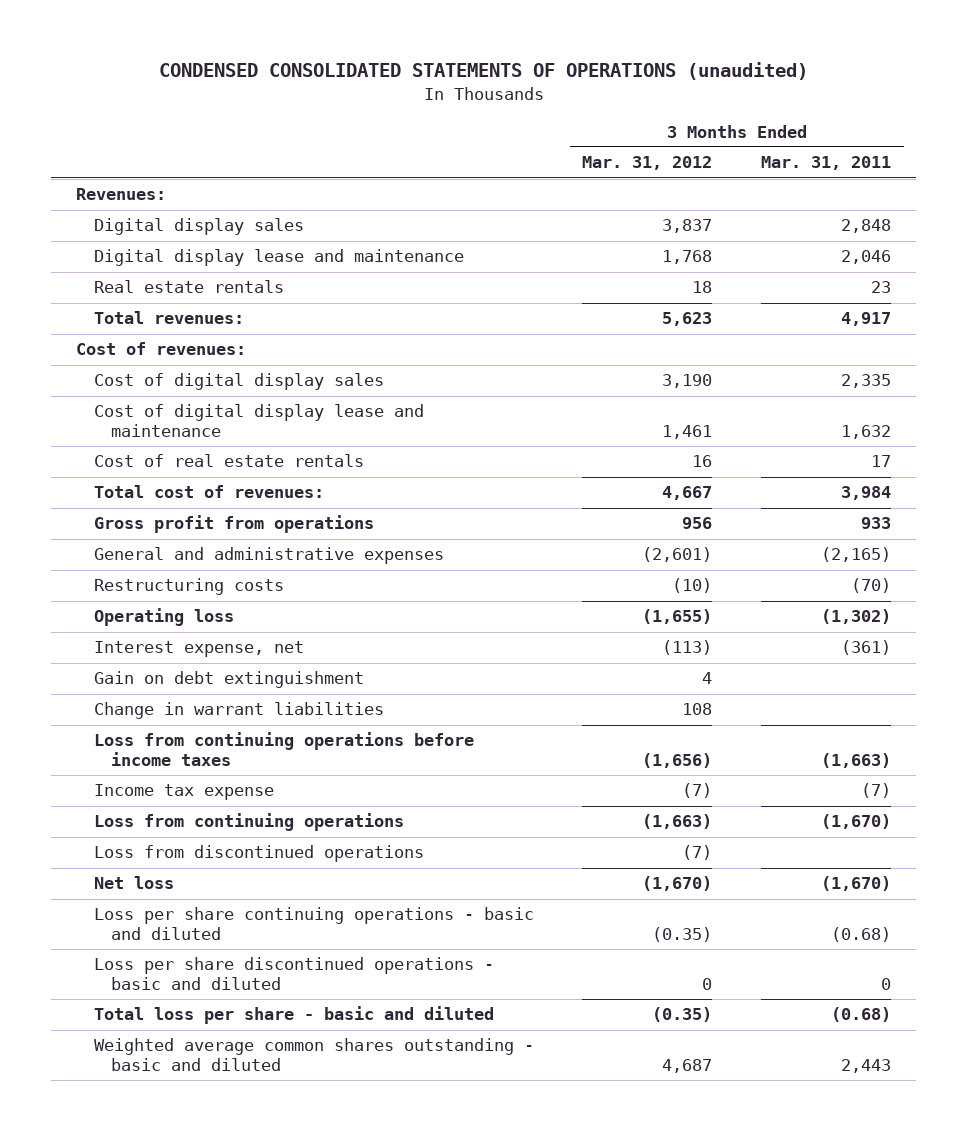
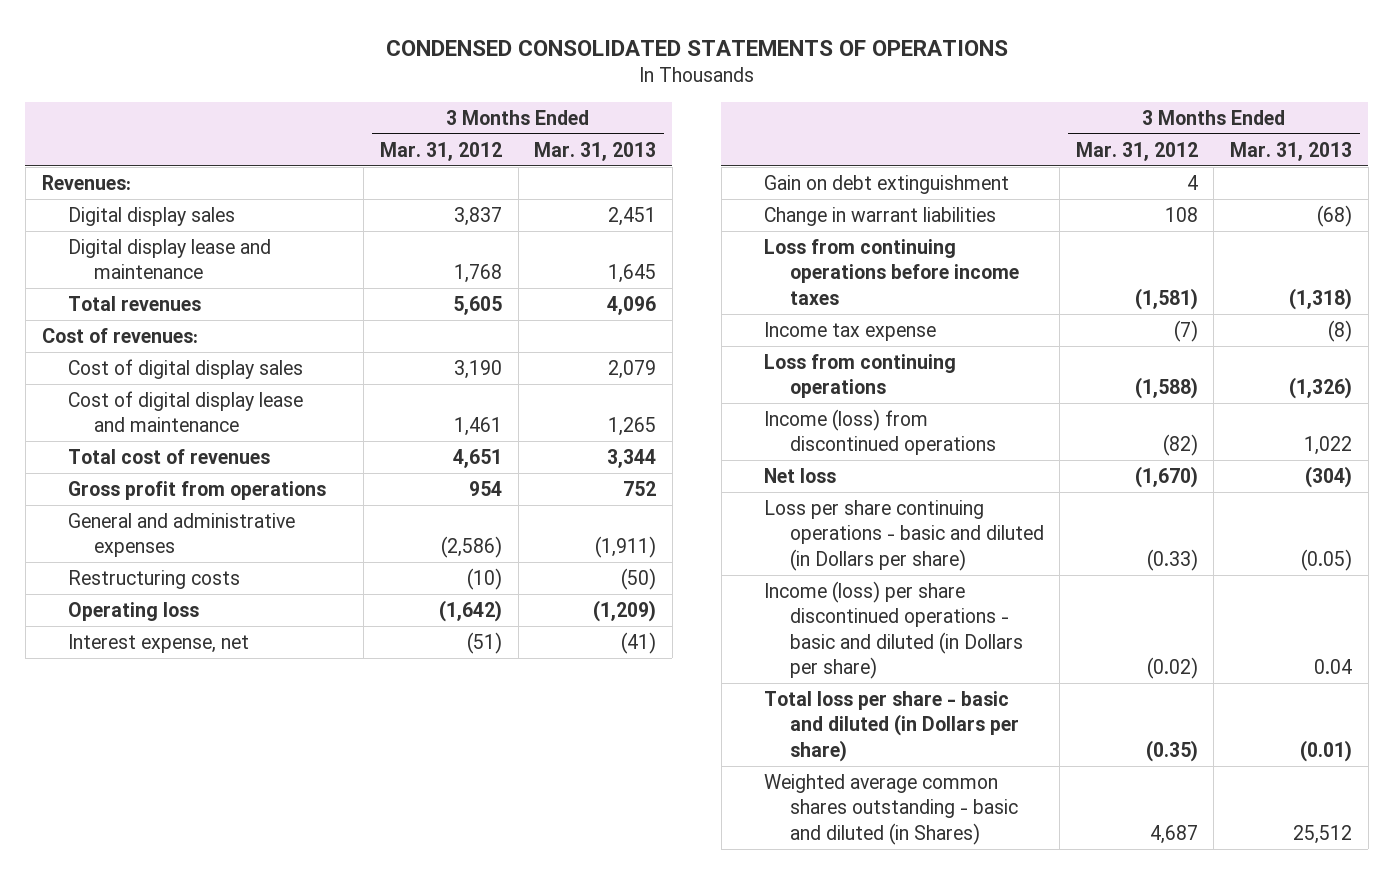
- CONDENSED CONSOLIDATED STATEMENTS OF OPERATIONS (unaudited)
+ CONDENSED CONSOLIDATED STATEMENTS OF OPERATIONS
- | 3 Months Ended Mar. 31, 2012 | 3 Months Ended Mar. 31, 2011
+ | 3 Months Ended Mar. 31, 2012 | 3 Months Ended Mar. 31, 2013
- Real estate rentals | 18 | 23
- Total revenues: | 5,623 | 4,917
+ Total revenues | 5,605 | 4,096
- Cost of real estate rentals | 16 | 17
- Total cost of revenues: | 4,667 | 3,984
- Gross profit from operations | 956 | 933
- General and administrative expenses | (2,601) | (2,165)
+ Total cost of revenues | 4,651 | 3,344
+ Gross profit from operations | 954 | 752
+ General and administrative expenses | (2,586) | (1,911)
- Operating loss | (1,655) | (1,302)
- Interest expense, net | (113) | (361)
+ Operating loss | (1,642) | (1,209)
+ Interest expense, net | (51) | (41)
- Loss from continuing operations before income taxes | (1,656) | (1,663)
+ Loss from continuing operations before income taxes | (1,581) | (1,318)
- Loss from continuing operations | (1,663) | (1,670)
- Loss from discontinued operations | (7) |
+ Loss from continuing operations | (1,588) | (1,326)
+ Income (loss) from discontinued operations | (82) | 1,022
- Loss per share continuing operations - basic and diluted | (0.35) | (0.68)
- Loss per share discontinued operations - basic and diluted | 0 | 0
- Total loss per share - basic and diluted | (0.35) | (0.68)
- Weighted average common shares outstanding - basic and diluted | 4,687 | 2,443
+ Loss per share continuing operations - basic and diluted (in Dollars per share) | (0.33) | (0.05)
+ Income (loss) per share discontinued operations - basic and diluted (in Dollars per share) | (0.02) | 0.04
+ Total loss per share - basic and diluted (in Dollars per share) | (0.35) | (0.01)
+ Weighted average common shares outstanding - basic and diluted (in Shares) | 4,687 | 25,512

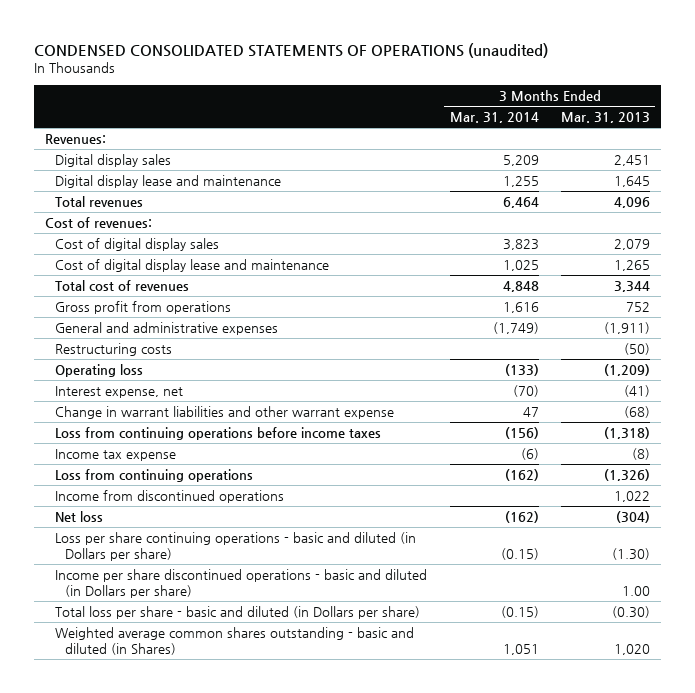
- CONDENSED CONSOLIDATED STATEMENTS OF OPERATIONS
+ CONDENSED CONSOLIDATED STATEMENTS OF OPERATIONS (unaudited)
- | 3 Months Ended Mar. 31, 2012 | 3 Months Ended Mar. 31, 2013
+ | 3 Months Ended Mar. 31, 2014 | 3 Months Ended Mar. 31, 2013
- Gain on debt extinguishment | 4 |
- Change in warrant liabilities | 108 | (68)
+ Change in warrant liabilities and other warrant expense | 47 | (68)
- Income (loss) from discontinued operations | (82) | 1,022
+ Income from discontinued operations | | 1,022
- Loss per share continuing operations - basic and diluted (in Dollars per share) | (0.33) | (0.05)
- Income (loss) per share discontinued operations - basic and diluted (in Dollars per share) | (0.02) | 0.04
- Total loss per share - basic and diluted (in Dollars per share) | (0.35) | (0.01)
- Weighted average common shares outstanding - basic and diluted (in Shares) | 4,687 | 25,512
+ Loss per share continuing operations - basic and diluted (in Dollars per share) | (0.15) | (1.30)
+ Income per share discontinued operations - basic and diluted (in Dollars per share) | | 1.00
+ Total loss per share - basic and diluted (in Dollars per share) | (0.15) | (0.30)
+ Weighted average common shares outstanding - basic and diluted (in Shares) | 1,051 | 1,020

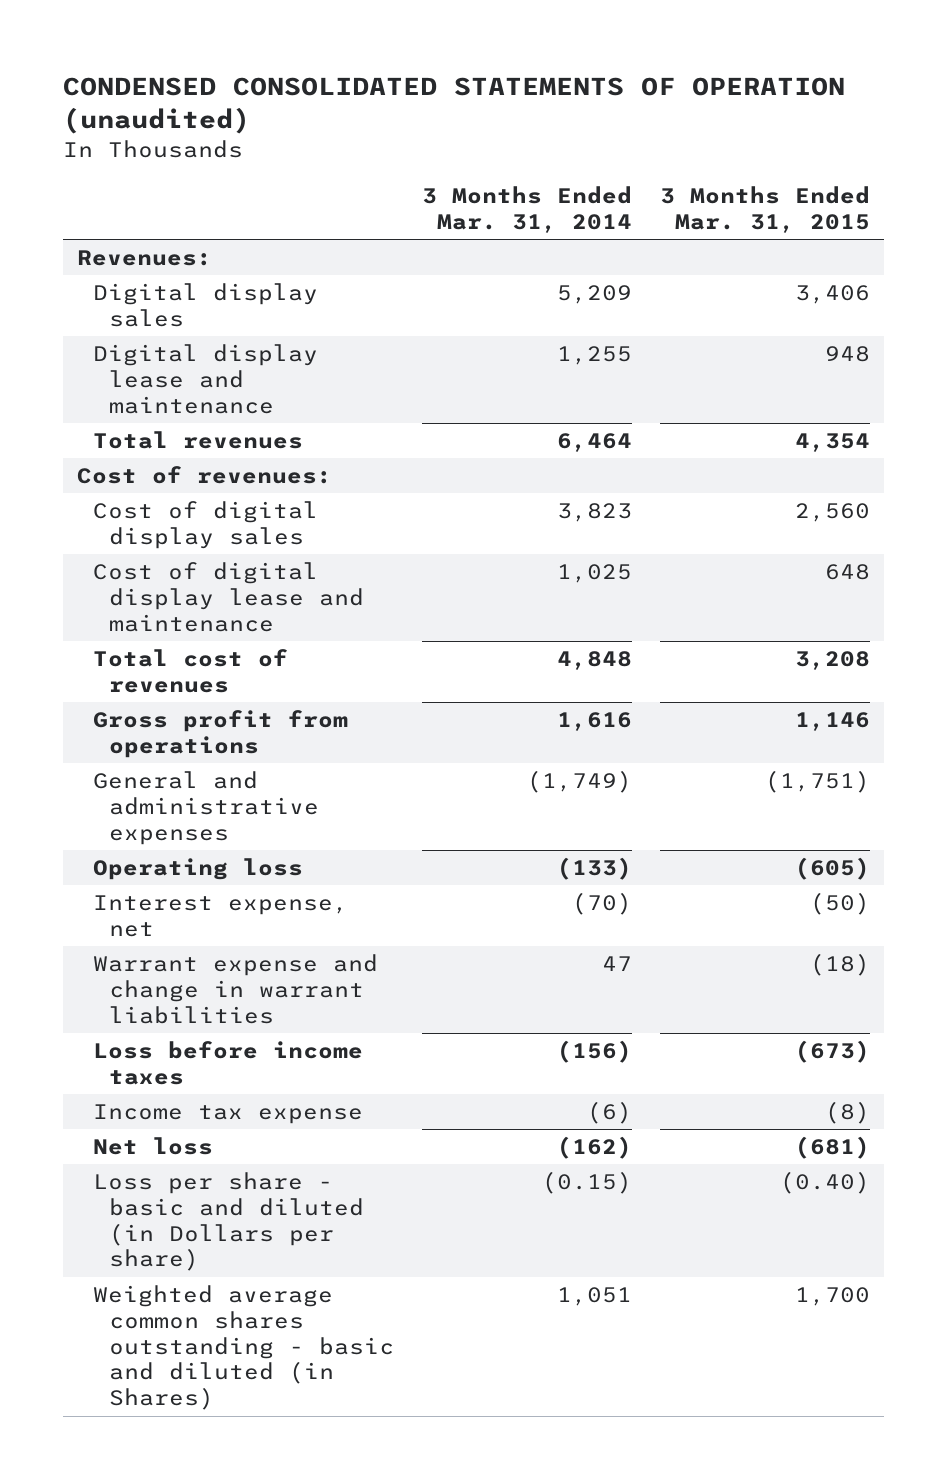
- CONDENSED CONSOLIDATED STATEMENTS OF OPERATIONS (unaudited)
+ CONDENSED CONSOLIDATED STATEMENTS OF OPERATION (unaudited)
- | 3 Months Ended Mar. 31, 2014 | 3 Months Ended Mar. 31, 2013
+ | 3 Months Ended Mar. 31, 2014 | 3 Months Ended Mar. 31, 2015
- Restructuring costs | | (50)
- Change in warrant liabilities and other warrant expense | 47 | (68)
- Loss from continuing operations before income taxes | (156) | (1,318)
+ Warrant expense and change in warrant liabilities | 47 | (18)
+ Loss before income taxes | (156) | (673)
- Loss from continuing operations | (162) | (1,326)
- Income from discontinued operations | | 1,022
- Loss per share continuing operations - basic and diluted (in Dollars per share) | (0.15) | (1.30)
- Income per share discontinued operations - basic and diluted (in Dollars per share) | | 1.00
- Total loss per share - basic and diluted (in Dollars per share) | (0.15) | (0.30)
+ Loss per share - basic and diluted (in Dollars per share) | (0.15) | (0.40)

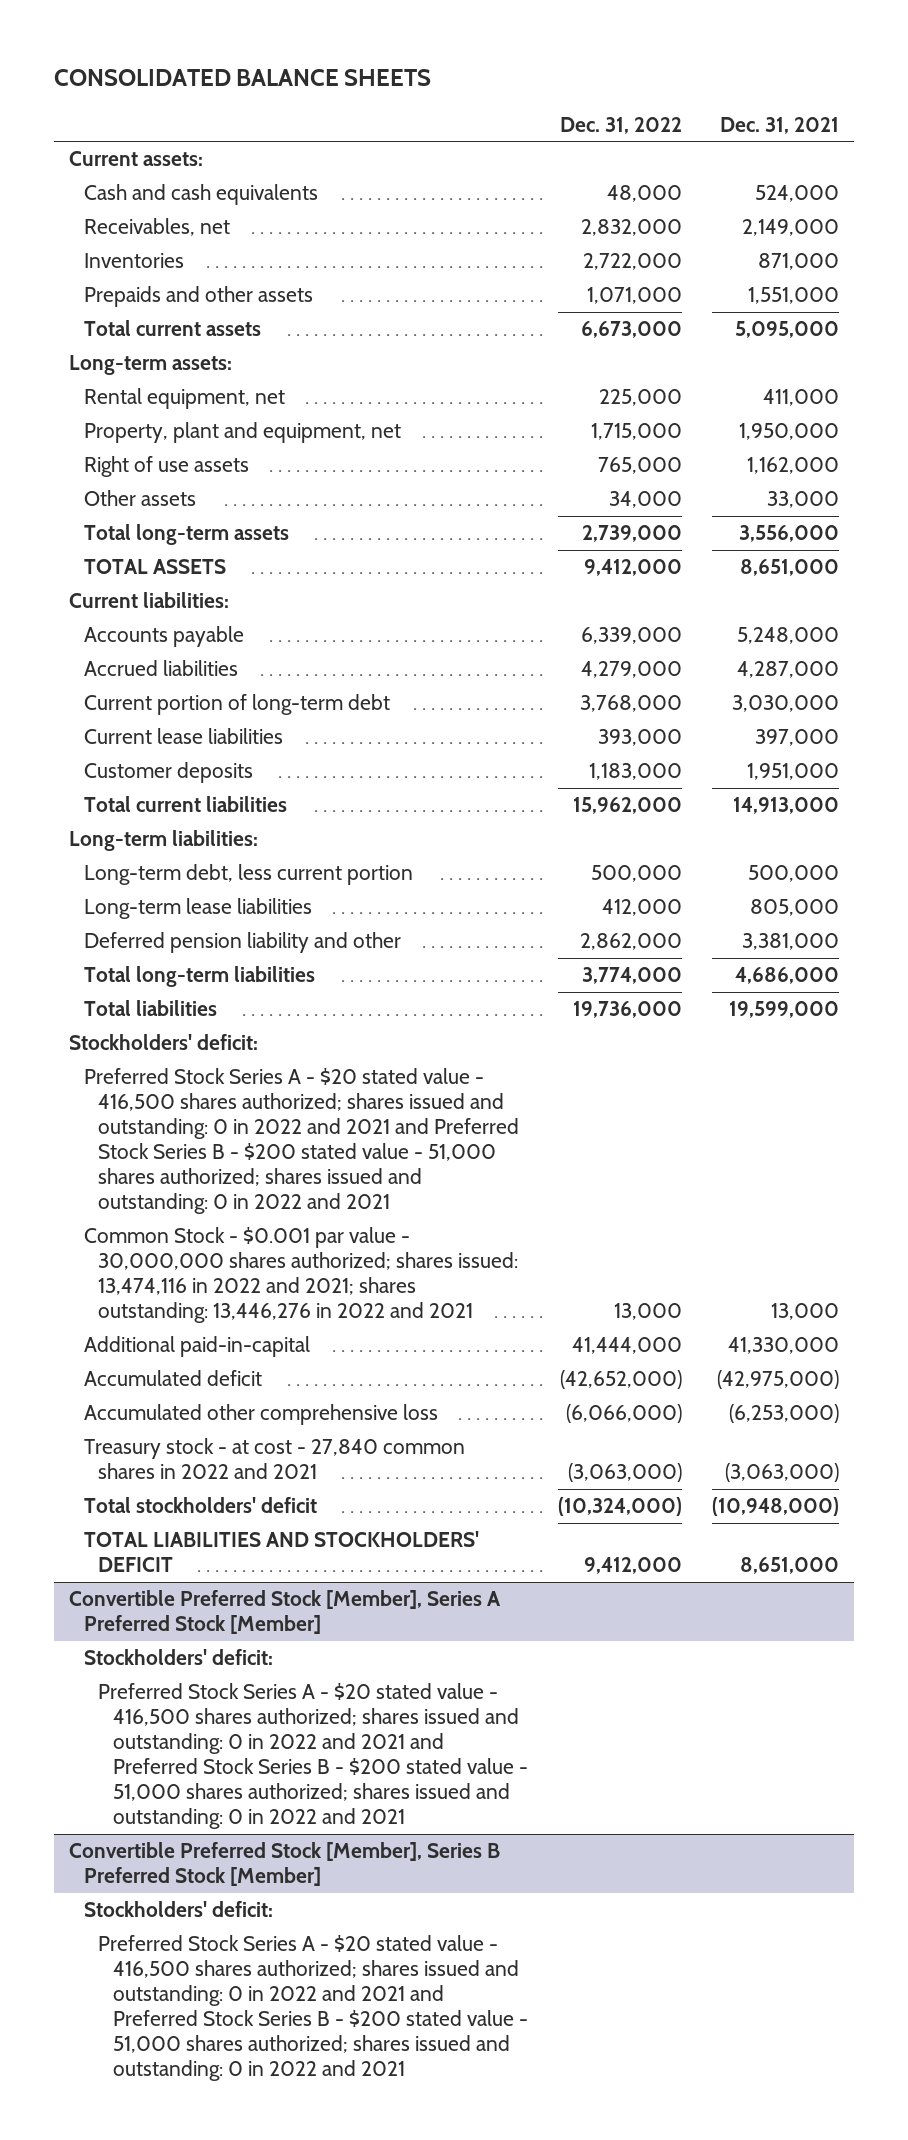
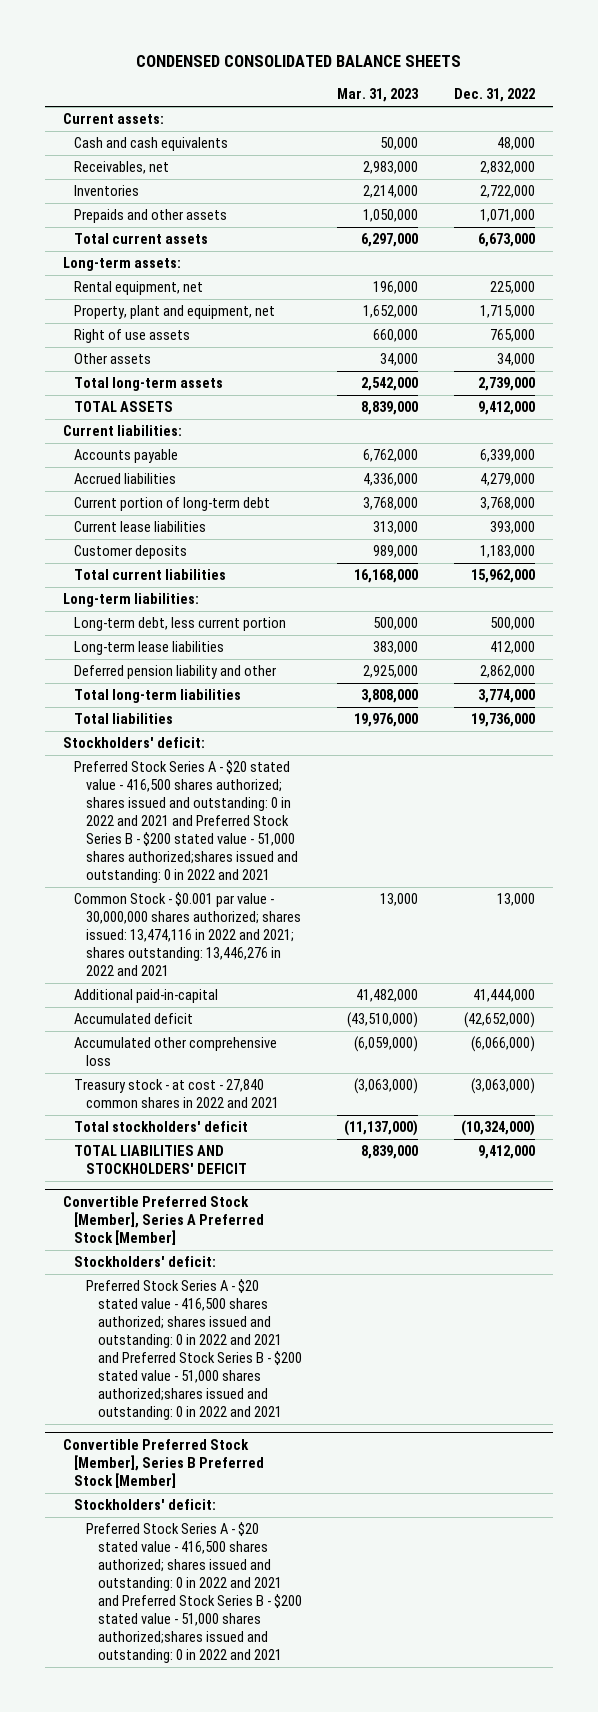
- CONSOLIDATED BALANCE SHEETS
+ CONDENSED CONSOLIDATED BALANCE SHEETS
- | Dec. 31, 2022 | Dec. 31, 2021
+ | Mar. 31, 2023 | Dec. 31, 2022
- Preferred Stock Series A - $20 stated value - 416,500 shares authorized; shares issued and outstanding: 0 in 2022 and 2021 and Preferred Stock Series B - $200 stated value - 51,000 shares authorized; shares issued and outstanding: 0 in 2022 and 2021
+ Preferred Stock Series A - $20 stated value - 416,500 shares authorized; shares issued and outstanding: 0 in 2022 and 2021 and Preferred Stock Series B - $200 stated value - 51,000 shares authorized;shares issued and outstanding: 0 in 2022 and 2021
@ Convertible Preferred Stock [Member], Series A Preferred Stock [Member]
- Preferred Stock Series A - $20 stated value - 416,500 shares authorized; shares issued and outstanding: 0 in 2022 and 2021 and Preferred Stock Series B - $200 stated value - 51,000 shares authorized; shares issued and outstanding: 0 in 2022 and 2021
+ Preferred Stock Series A - $20 stated value - 416,500 shares authorized; shares issued and outstanding: 0 in 2022 and 2021 and Preferred Stock Series B - $200 stated value - 51,000 shares authorized;shares issued and outstanding: 0 in 2022 and 2021
@ Convertible Preferred Stock [Member], Series B Preferred Stock [Member]
- Preferred Stock Series A - $20 stated value - 416,500 shares authorized; shares issued and outstanding: 0 in 2022 and 2021 and Preferred Stock Series B - $200 stated value - 51,000 shares authorized; shares issued and outstanding: 0 in 2022 and 2021
+ Preferred Stock Series A - $20 stated value - 416,500 shares authorized; shares issued and outstanding: 0 in 2022 and 2021 and Preferred Stock Series B - $200 stated value - 51,000 shares authorized;shares issued and outstanding: 0 in 2022 and 2021

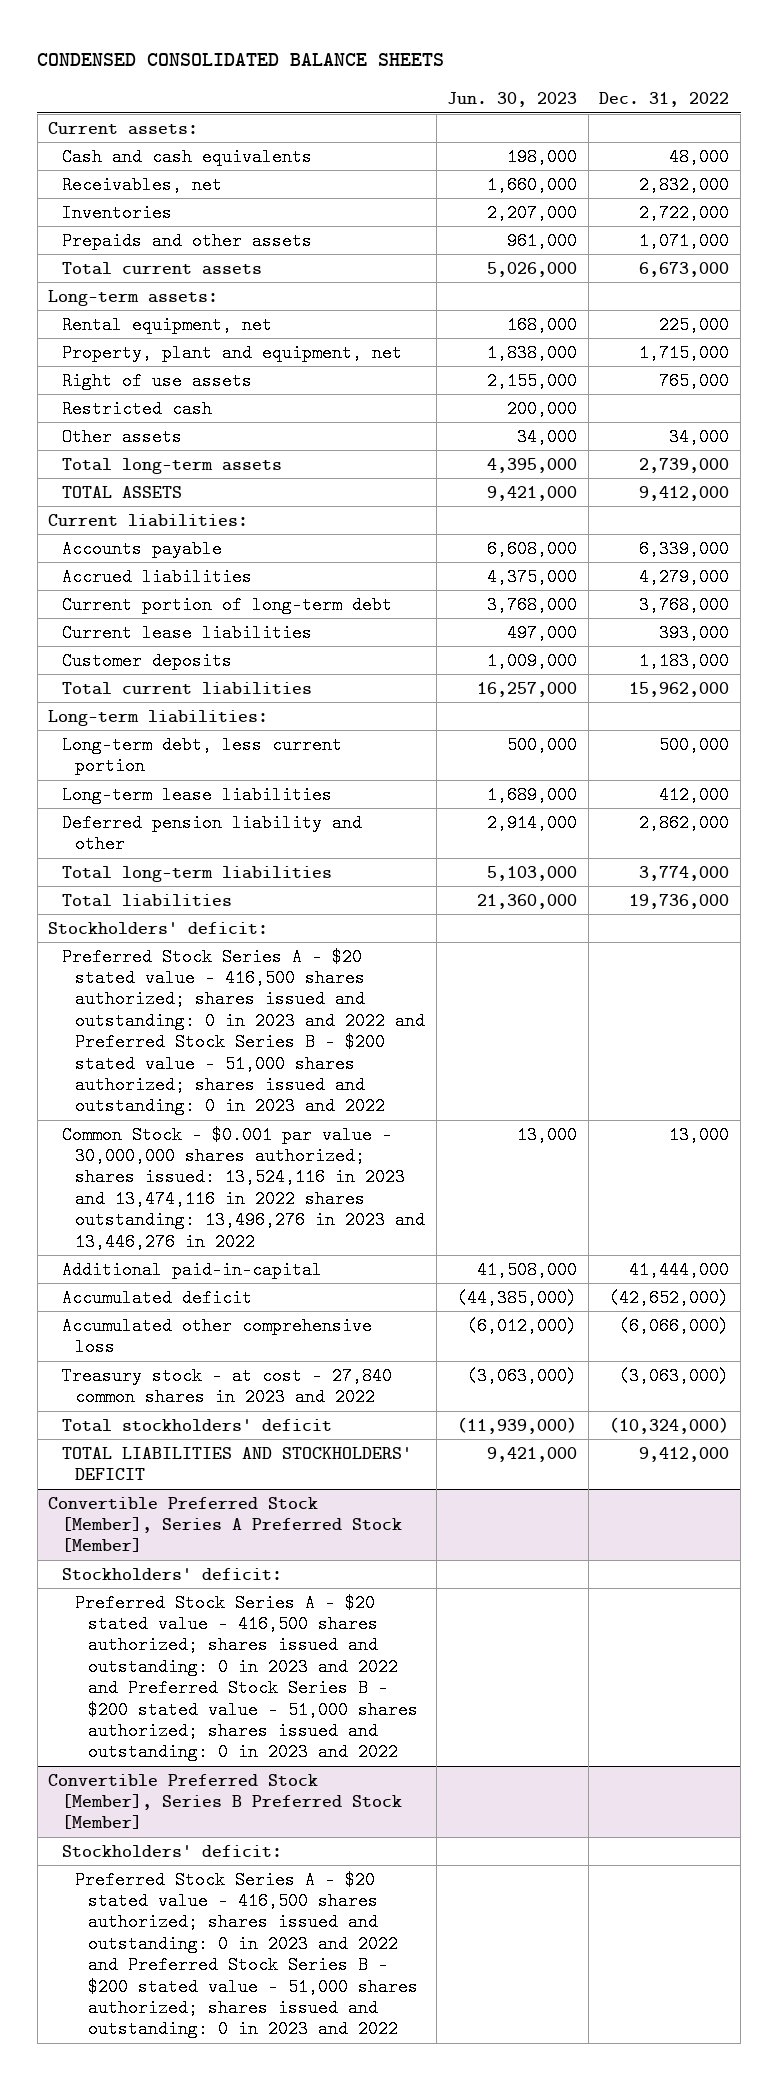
- | Mar. 31, 2023 | Dec. 31, 2022
+ | Jun. 30, 2023 | Dec. 31, 2022
+ Restricted cash | 200,000 |
- Preferred Stock Series A - $20 stated value - 416,500 shares authorized; shares issued and outstanding: 0 in 2022 and 2021 and Preferred Stock Series B - $200 stated value - 51,000 shares authorized;shares issued and outstanding: 0 in 2022 and 2021
- Common Stock - $0.001 par value - 30,000,000 shares authorized; shares issued: 13,474,116 in 2022 and 2021; shares outstanding: 13,446,276 in 2022 and 2021 | 13,000 | 13,000
+ Preferred Stock Series A - $20 stated value - 416,500 shares authorized; shares issued and outstanding: 0 in 2023 and 2022 and Preferred Stock Series B - $200 stated value - 51,000 shares authorized; shares issued and outstanding: 0 in 2023 and 2022
+ Common Stock - $0.001 par value - 30,000,000 shares authorized; shares issued: 13,524,116 in 2023 and 13,474,116 in 2022 shares outstanding: 13,496,276 in 2023 and 13,446,276 in 2022 | 13,000 | 13,000
- Treasury stock - at cost - 27,840 common shares in 2022 and 2021 | (3,063,000) | (3,063,000)
+ Treasury stock - at cost - 27,840 common shares in 2023 and 2022 | (3,063,000) | (3,063,000)
@ Convertible Preferred Stock [Member], Series A Preferred Stock [Member]
- Preferred Stock Series A - $20 stated value - 416,500 shares authorized; shares issued and outstanding: 0 in 2022 and 2021 and Preferred Stock Series B - $200 stated value - 51,000 shares authorized;shares issued and outstanding: 0 in 2022 and 2021
+ Preferred Stock Series A - $20 stated value - 416,500 shares authorized; shares issued and outstanding: 0 in 2023 and 2022 and Preferred Stock Series B - $200 stated value - 51,000 shares authorized; shares issued and outstanding: 0 in 2023 and 2022
@ Convertible Preferred Stock [Member], Series B Preferred Stock [Member]
- Preferred Stock Series A - $20 stated value - 416,500 shares authorized; shares issued and outstanding: 0 in 2022 and 2021 and Preferred Stock Series B - $200 stated value - 51,000 shares authorized;shares issued and outstanding: 0 in 2022 and 2021
+ Preferred Stock Series A - $20 stated value - 416,500 shares authorized; shares issued and outstanding: 0 in 2023 and 2022 and Preferred Stock Series B - $200 stated value - 51,000 shares authorized; shares issued and outstanding: 0 in 2023 and 2022

